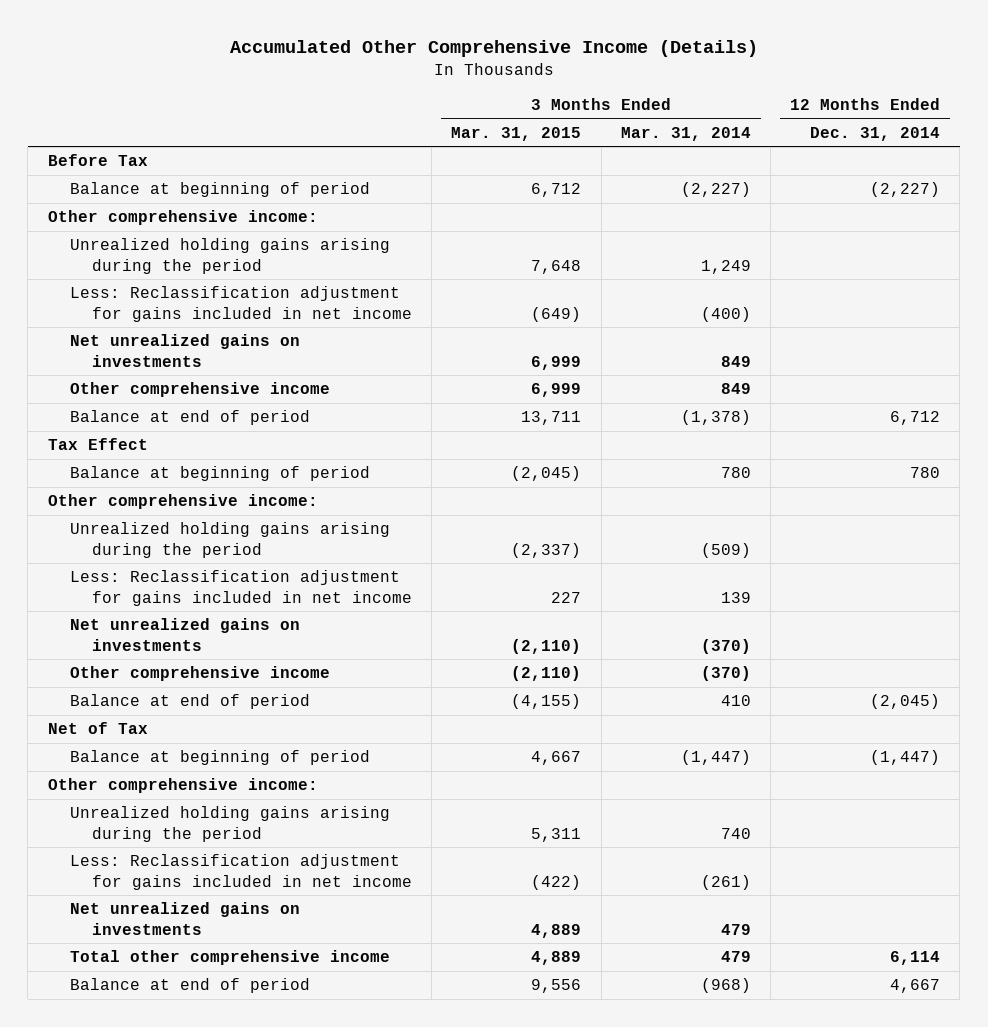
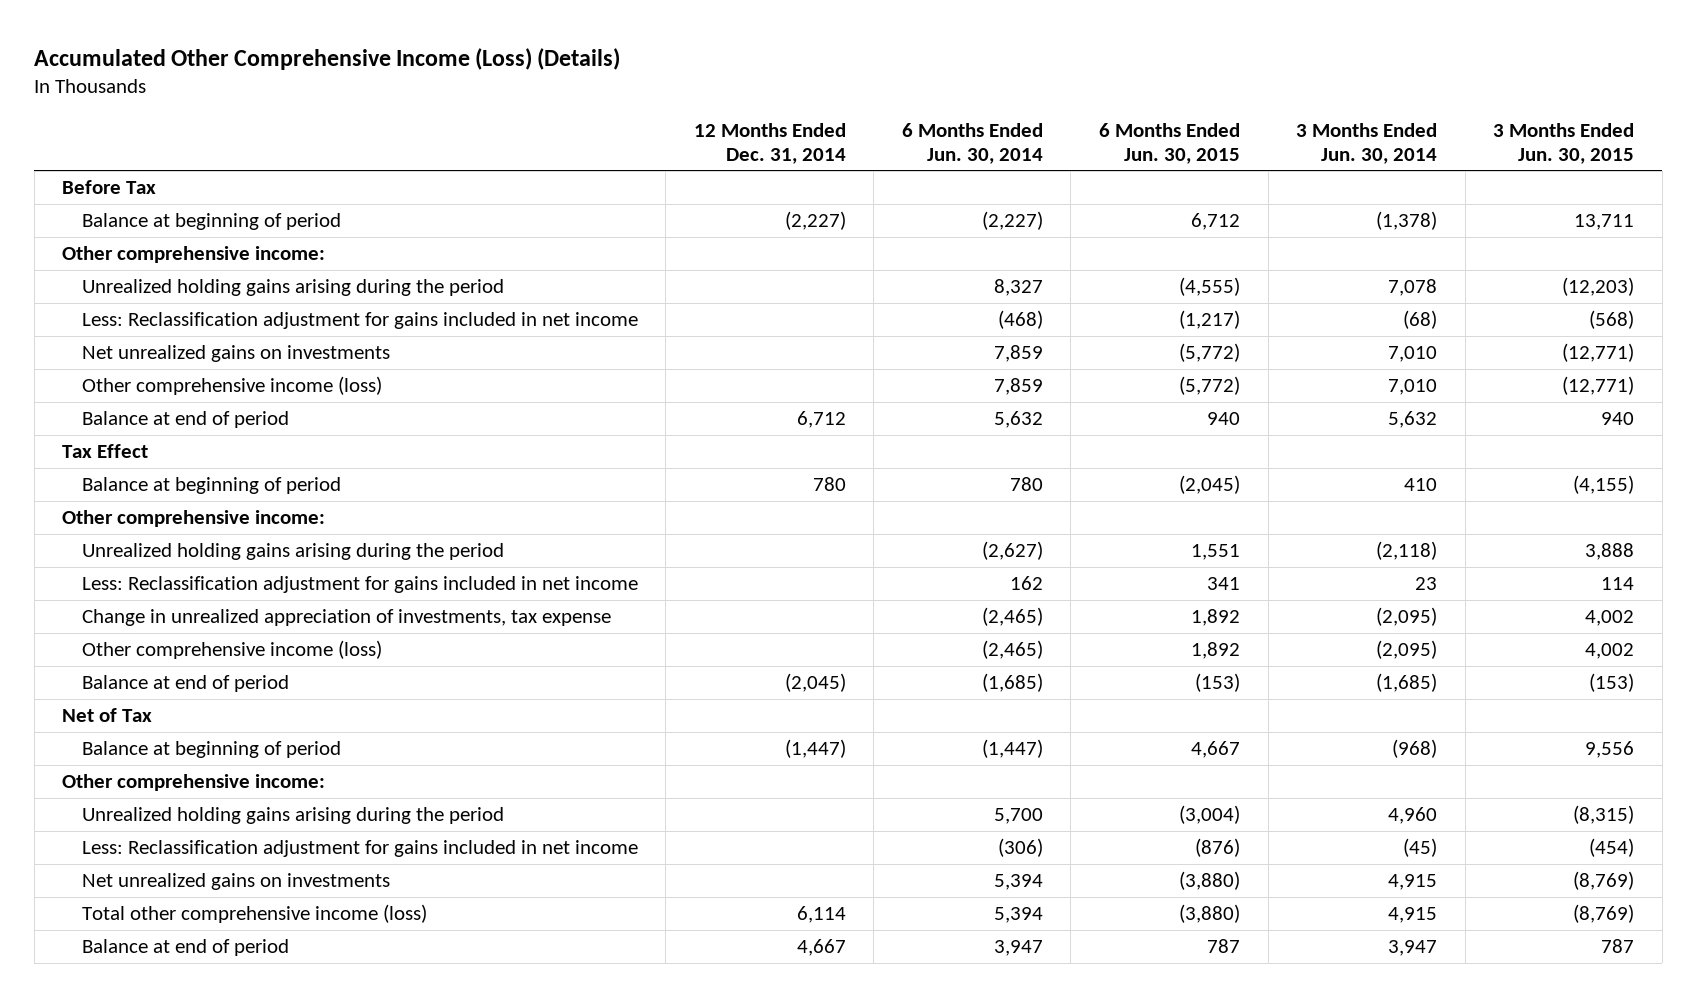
- Accumulated Other Comprehensive Income (Details)
+ Accumulated Other Comprehensive Income (Loss) (Details)
- | 3 Months Ended Mar. 31, 2015 | 3 Months Ended Mar. 31, 2014 | 12 Months Ended Dec. 31, 2014
+ | 12 Months Ended Dec. 31, 2014 | 6 Months Ended Jun. 30, 2014 | 6 Months Ended Jun. 30, 2015 | 3 Months Ended Jun. 30, 2014 | 3 Months Ended Jun. 30, 2015
- Other comprehensive income | 6,999 | 849 |
+ Other comprehensive income (loss) | | 7,859 | (5,772) | 7,010 | (12,771)
- Net unrealized gains on investments | (2,110) | (370) |
- Other comprehensive income | (2,110) | (370) |
+ Change in unrealized appreciation of investments, tax expense | | (2,465) | 1,892 | (2,095) | 4,002
+ Other comprehensive income (loss) | | (2,465) | 1,892 | (2,095) | 4,002
- Total other comprehensive income | 4,889 | 479 | 6,114
+ Total other comprehensive income (loss) | 6,114 | 5,394 | (3,880) | 4,915 | (8,769)

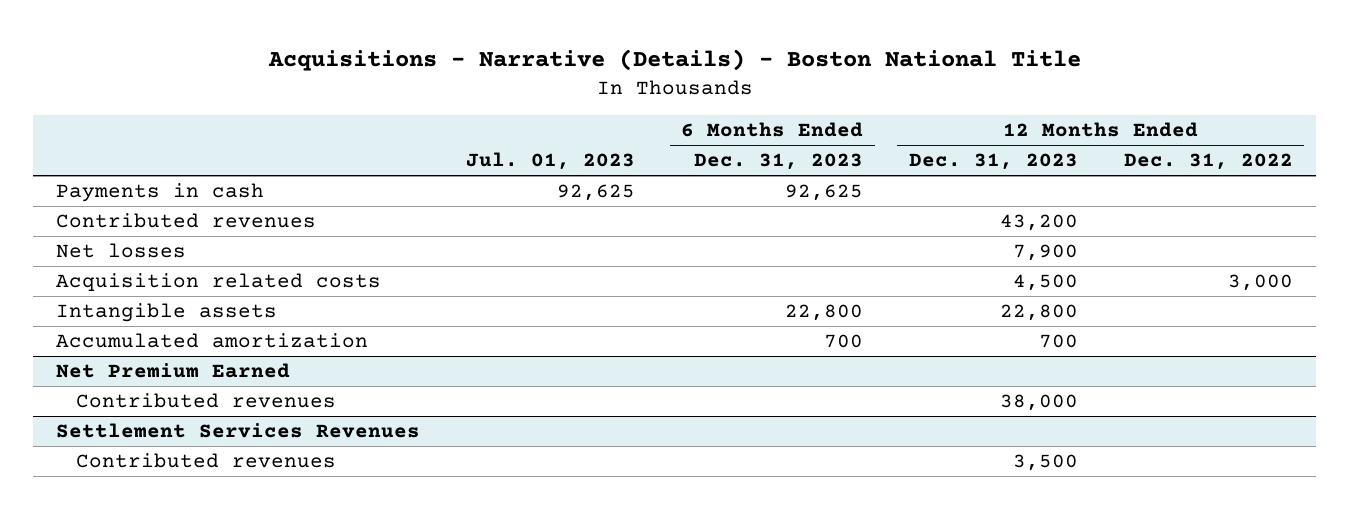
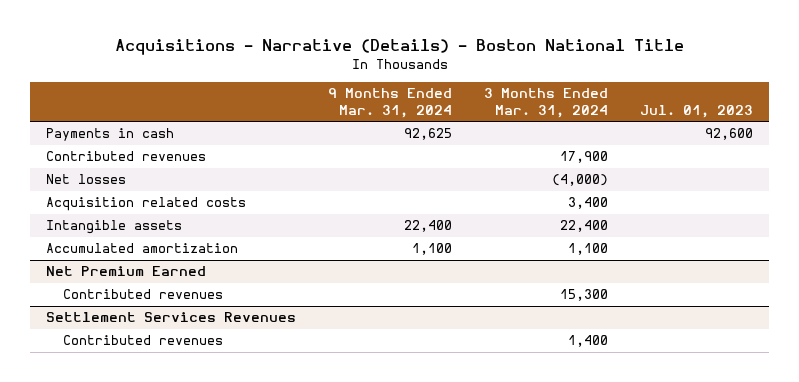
- | Jul. 01, 2023 | 6 Months Ended Dec. 31, 2023 | 12 Months Ended Dec. 31, 2023 | 12 Months Ended Dec. 31, 2022
+ | 9 Months Ended Mar. 31, 2024 | 3 Months Ended Mar. 31, 2024 | Jul. 01, 2023
- Payments in cash | 92,625 | 92,625 | |
+ Payments in cash | 92,625 | | 92,600

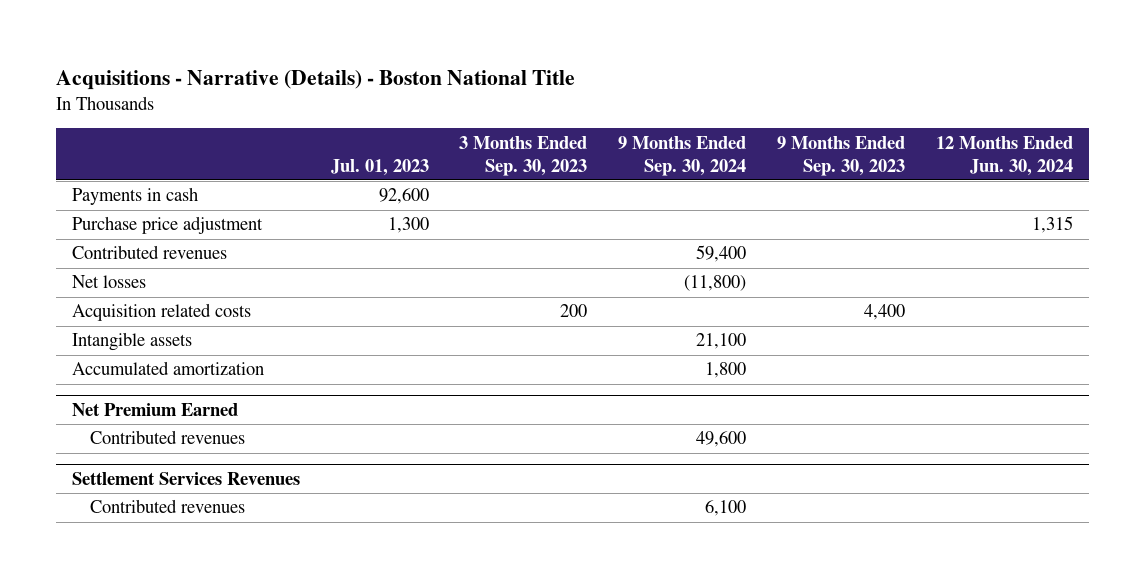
- | 9 Months Ended Mar. 31, 2024 | 3 Months Ended Mar. 31, 2024 | Jul. 01, 2023
+ | Jul. 01, 2023 | 3 Months Ended Sep. 30, 2023 | 9 Months Ended Sep. 30, 2024 | 9 Months Ended Sep. 30, 2023 | 12 Months Ended Jun. 30, 2024
+ Purchase price adjustment | 1,300 | | | | 1,315

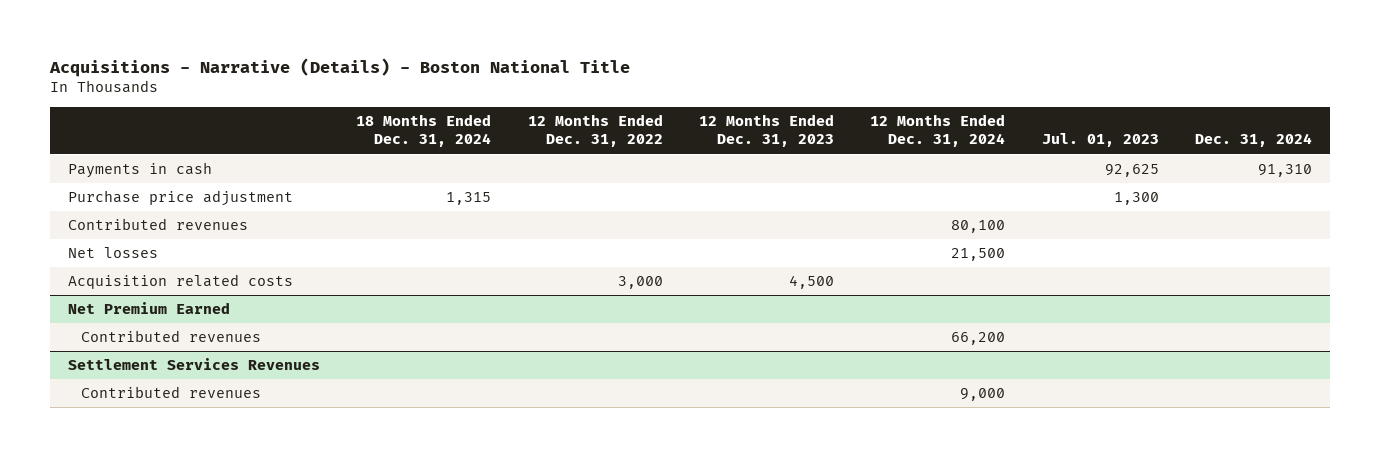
- | Jul. 01, 2023 | 3 Months Ended Sep. 30, 2023 | 9 Months Ended Sep. 30, 2024 | 9 Months Ended Sep. 30, 2023 | 12 Months Ended Jun. 30, 2024
+ | 18 Months Ended Dec. 31, 2024 | 12 Months Ended Dec. 31, 2022 | 12 Months Ended Dec. 31, 2023 | 12 Months Ended Dec. 31, 2024 | Jul. 01, 2023 | Dec. 31, 2024
- Payments in cash | 92,600 | | | |
+ Payments in cash | | | | | 92,625 | 91,310
- Intangible assets | | | 21,100 | |
- Accumulated amortization | | | 1,800 | |

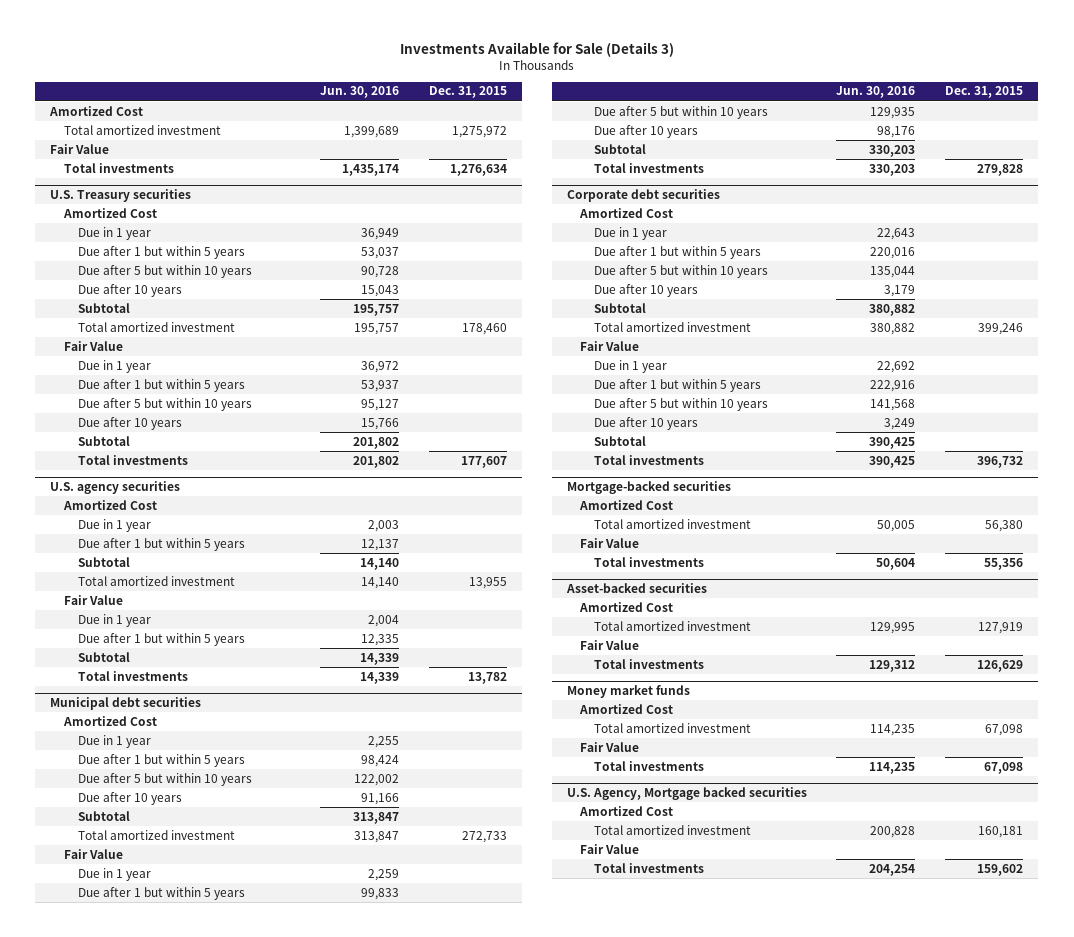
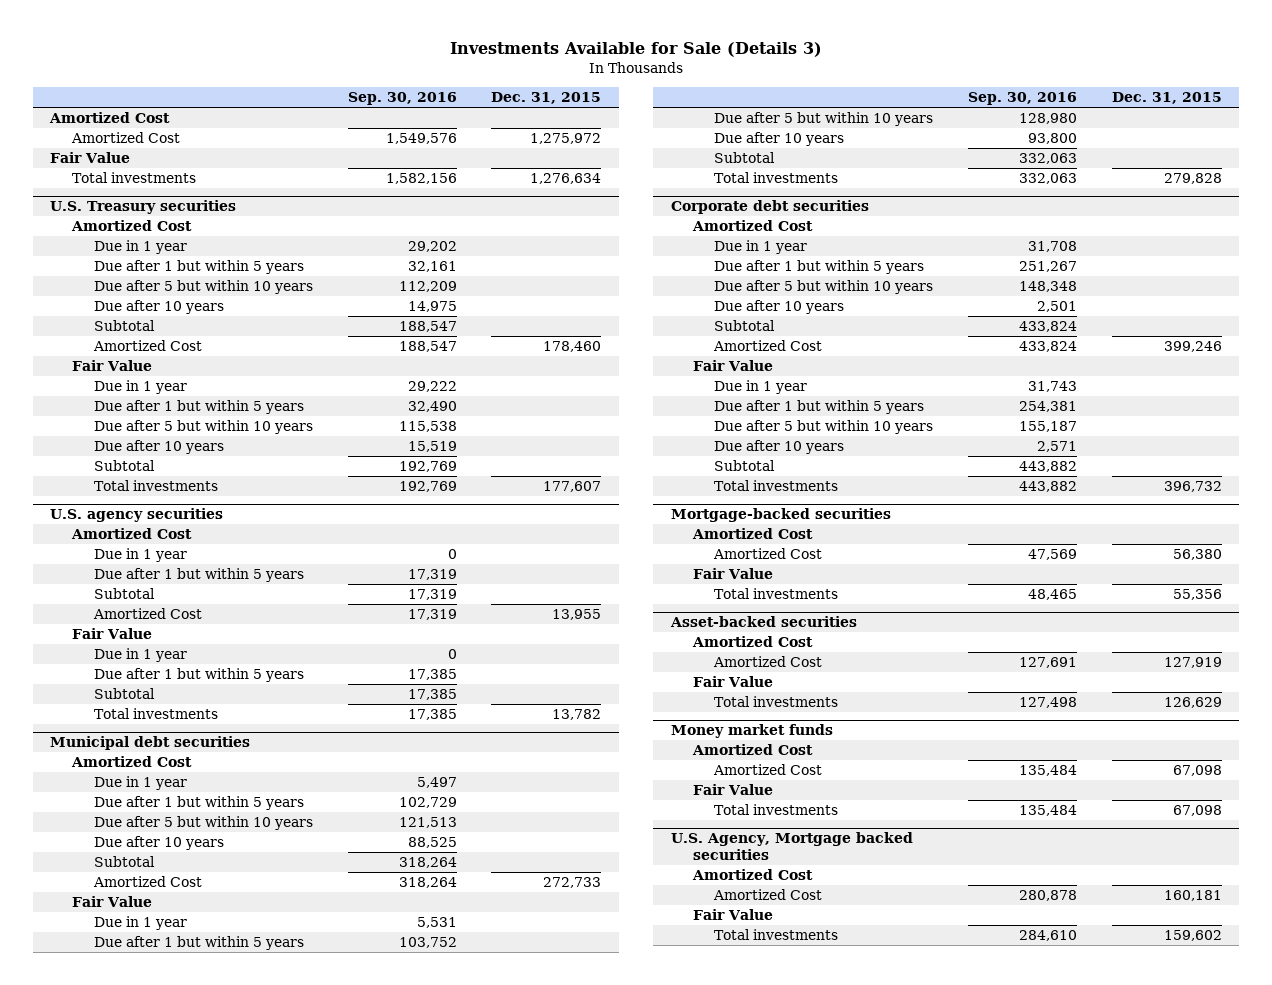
- | Jun. 30, 2016 | Dec. 31, 2015
+ | Sep. 30, 2016 | Dec. 31, 2015
- Total amortized investment | 1,399,689 | 1,275,972
+ Amortized Cost | 1,549,576 | 1,275,972
@ U.S. Treasury securities
- Total amortized investment | 195,757 | 178,460
+ Amortized Cost | 188,547 | 178,460
@ U.S. agency securities
- Total amortized investment | 14,140 | 13,955
+ Amortized Cost | 17,319 | 13,955
@ Municipal debt securities
- Total amortized investment | 313,847 | 272,733
+ Amortized Cost | 318,264 | 272,733
@ Corporate debt securities
- Total amortized investment | 380,882 | 399,246
+ Amortized Cost | 433,824 | 399,246
@ Mortgage-backed securities
- Total amortized investment | 50,005 | 56,380
+ Amortized Cost | 47,569 | 56,380
@ Asset-backed securities
- Total amortized investment | 129,995 | 127,919
+ Amortized Cost | 127,691 | 127,919
@ Money market funds
- Total amortized investment | 114,235 | 67,098
+ Amortized Cost | 135,484 | 67,098
@ U.S. Agency, Mortgage backed securities
- Total amortized investment | 200,828 | 160,181
+ Amortized Cost | 280,878 | 160,181

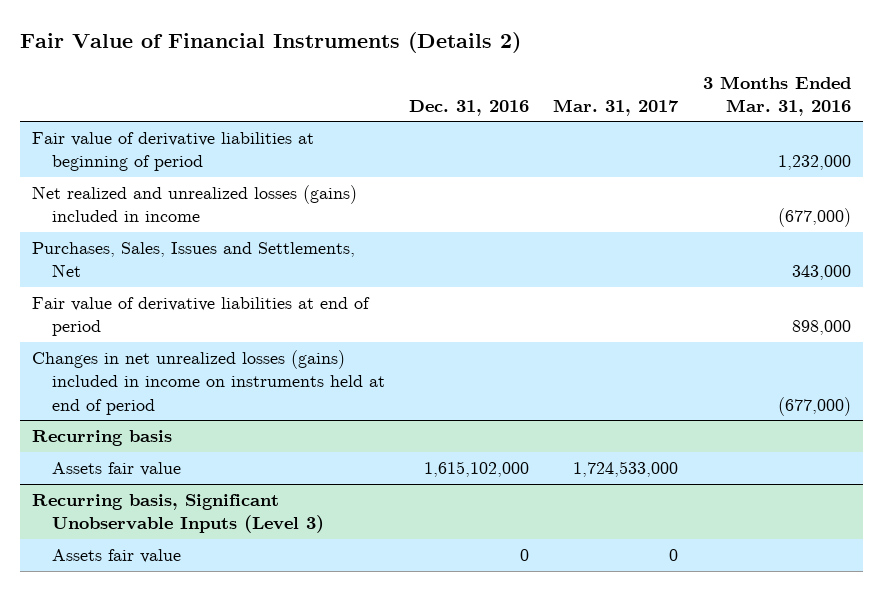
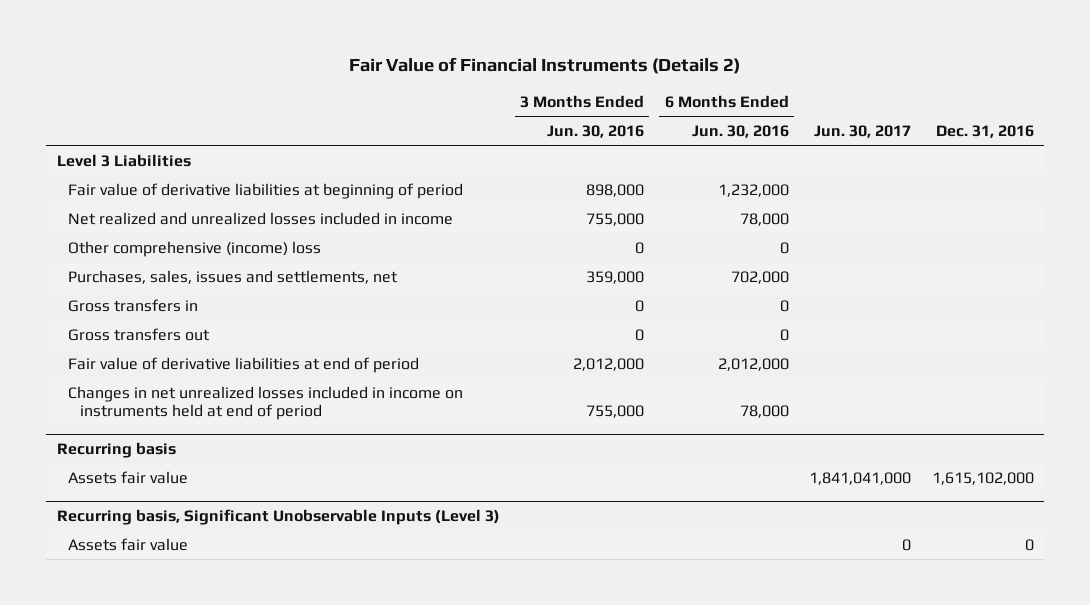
- | Dec. 31, 2016 | Mar. 31, 2017 | 3 Months Ended Mar. 31, 2016
+ | 3 Months Ended Jun. 30, 2016 | 6 Months Ended Jun. 30, 2016 | Jun. 30, 2017 | Dec. 31, 2016
+ Level 3 Liabilities
- Net realized and unrealized losses (gains) included in income | | | (677,000)
- Purchases, Sales, Issues and Settlements, Net | | | 343,000
+ Net realized and unrealized losses included in income | 755,000 | 78,000 | |
+ Other comprehensive (income) loss | 0 | 0 | |
+ Purchases, sales, issues and settlements, net | 359,000 | 702,000 | |
+ Gross transfers in | 0 | 0 | |
+ Gross transfers out | 0 | 0 | |
- Changes in net unrealized losses (gains) included in income on instruments held at end of period | | | (677,000)
+ Changes in net unrealized losses included in income on instruments held at end of period | 755,000 | 78,000 | |

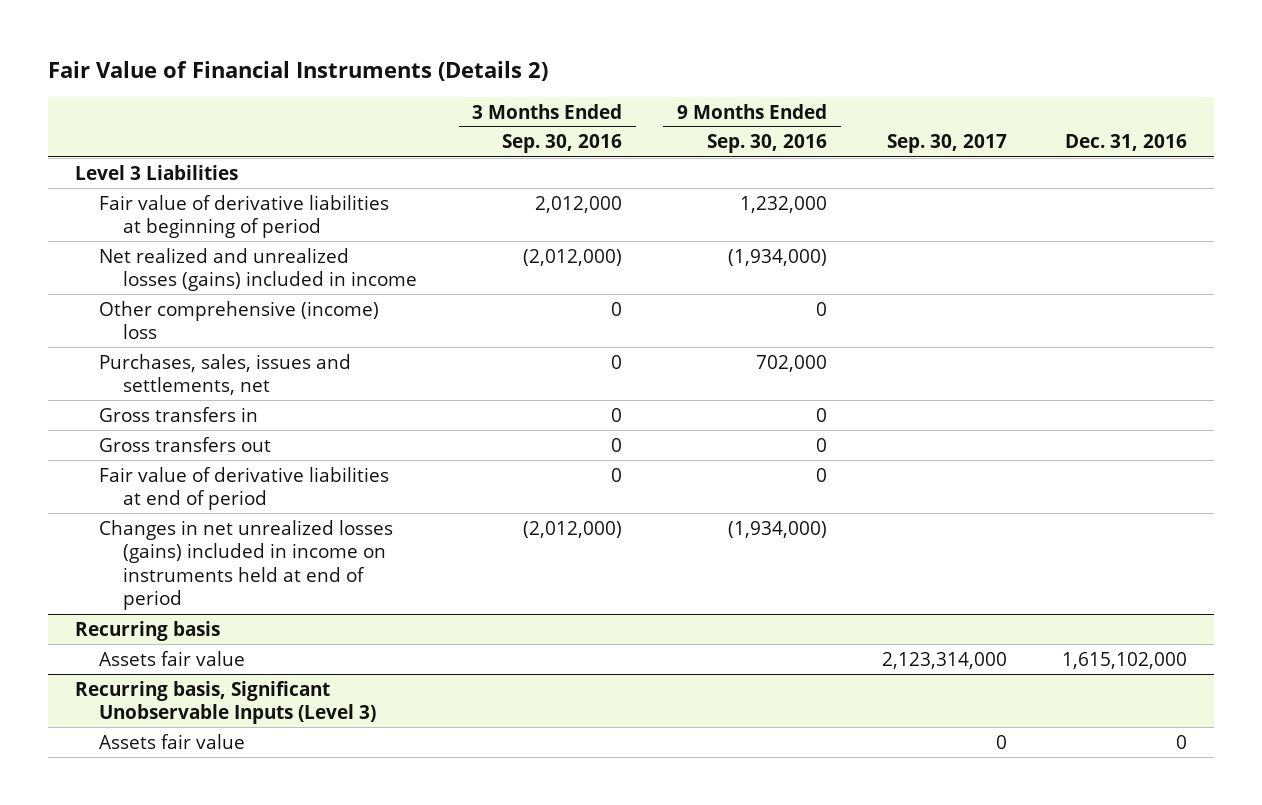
- | 3 Months Ended Jun. 30, 2016 | 6 Months Ended Jun. 30, 2016 | Jun. 30, 2017 | Dec. 31, 2016
+ | 3 Months Ended Sep. 30, 2016 | 9 Months Ended Sep. 30, 2016 | Sep. 30, 2017 | Dec. 31, 2016
- Net realized and unrealized losses included in income | 755,000 | 78,000 | |
+ Net realized and unrealized losses (gains) included in income | (2,012,000) | (1,934,000) | |
- Changes in net unrealized losses included in income on instruments held at end of period | 755,000 | 78,000 | |
+ Changes in net unrealized losses (gains) included in income on instruments held at end of period | (2,012,000) | (1,934,000) | |

